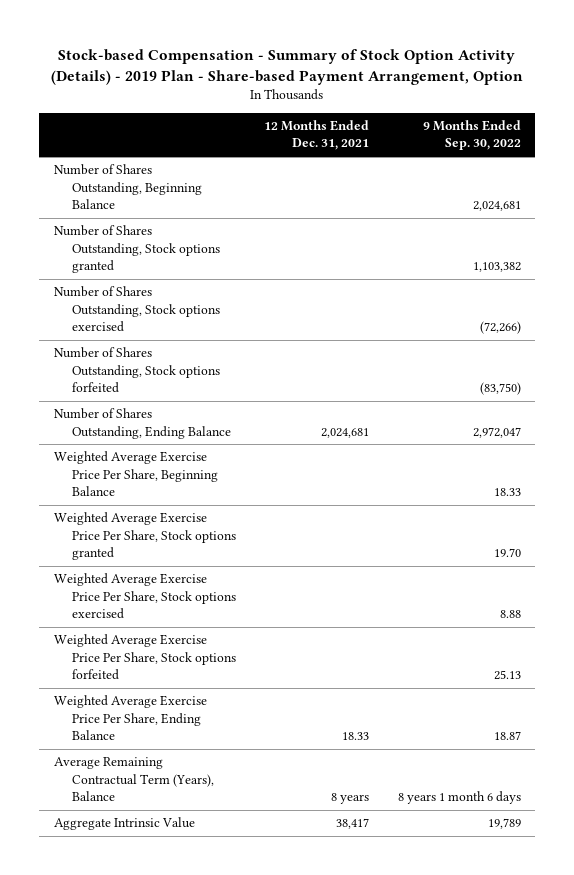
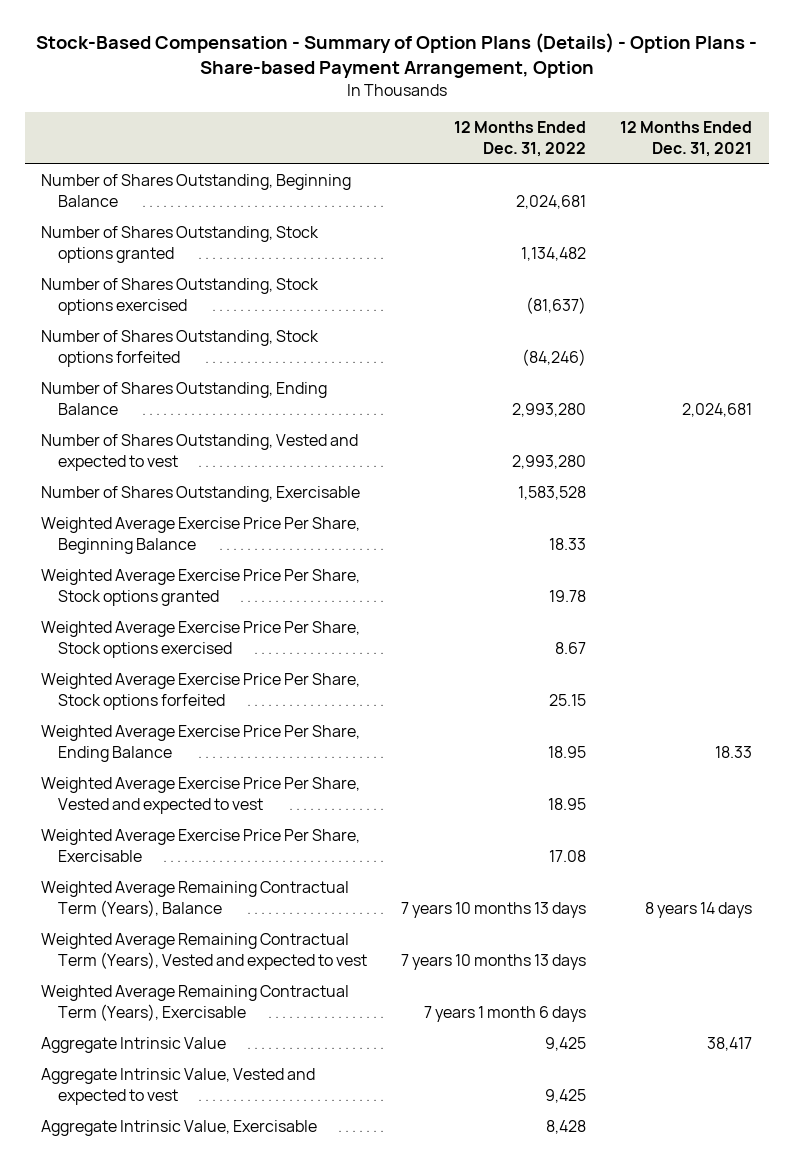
- Stock-based Compensation - Summary of Stock Option Activity (Details) - 2019 Plan - Share-based Payment Arrangement, Option
+ Stock-Based Compensation - Summary of Option Plans (Details) - Option Plans - Share-based Payment Arrangement, Option
- | 12 Months Ended Dec. 31, 2021 | 9 Months Ended Sep. 30, 2022
+ | 12 Months Ended Dec. 31, 2022 | 12 Months Ended Dec. 31, 2021
+ Number of Shares Outstanding, Vested and expected to vest | 2,993,280 |
+ Number of Shares Outstanding, Exercisable | 1,583,528 |
- Average Remaining Contractual Term (Years), Balance | 8 years | 8 years 1 month 6 days
+ Weighted Average Exercise Price Per Share, Vested and expected to vest | 18.95 |
+ Weighted Average Exercise Price Per Share, Exercisable | 17.08 |
+ Weighted Average Remaining Contractual Term (Years), Balance | 7 years 10 months 13 days | 8 years 14 days
+ Weighted Average Remaining Contractual Term (Years), Vested and expected to vest | 7 years 10 months 13 days |
+ Weighted Average Remaining Contractual Term (Years), Exercisable | 7 years 1 month 6 days |
+ Aggregate Intrinsic Value, Vested and expected to vest | 9,425 |
+ Aggregate Intrinsic Value, Exercisable | 8,428 |

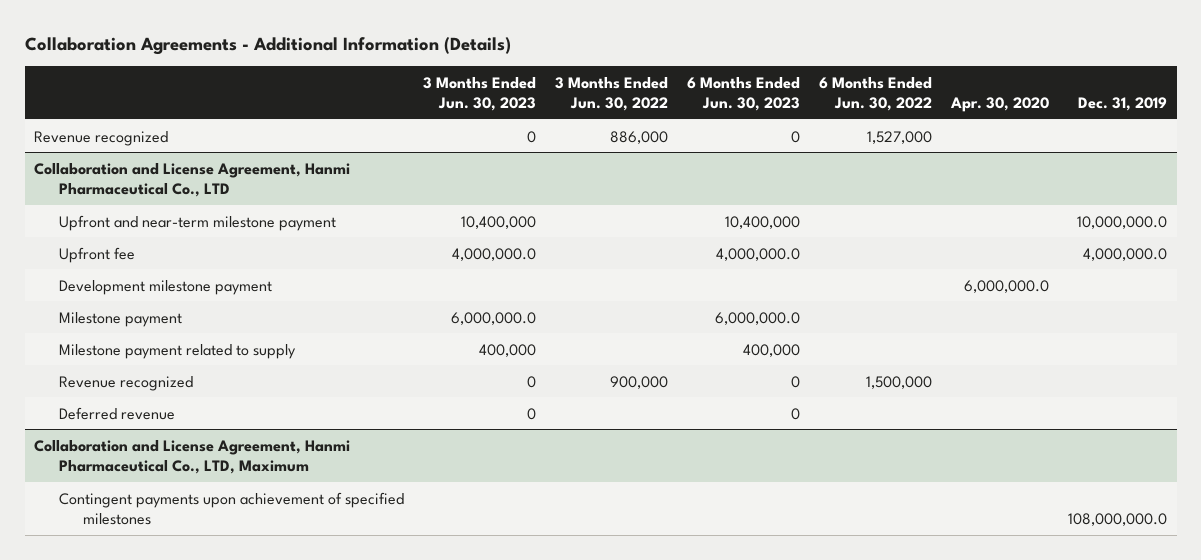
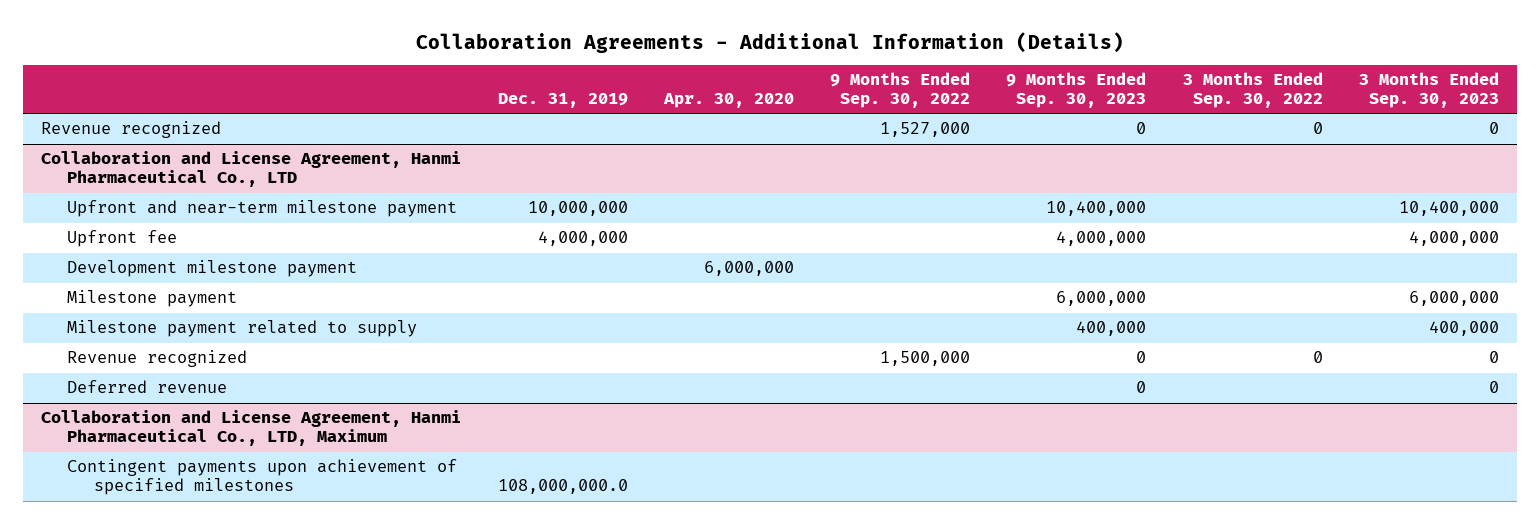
- | 3 Months Ended Jun. 30, 2023 | 3 Months Ended Jun. 30, 2022 | 6 Months Ended Jun. 30, 2023 | 6 Months Ended Jun. 30, 2022 | Apr. 30, 2020 | Dec. 31, 2019
+ | Dec. 31, 2019 | Apr. 30, 2020 | 9 Months Ended Sep. 30, 2022 | 9 Months Ended Sep. 30, 2023 | 3 Months Ended Sep. 30, 2022 | 3 Months Ended Sep. 30, 2023
@ Collaboration and License Agreement, Hanmi Pharmaceutical Co., LTD
- Upfront and near-term milestone payment | 10,400,000 | | 10,400,000 | | | 10,000,000.0
- Upfront fee | 4,000,000.0 | | 4,000,000.0 | | | 4,000,000.0
- Development milestone payment | | | | | 6,000,000.0 |
+ Upfront and near-term milestone payment | 10,000,000 | | | 10,400,000 | | 10,400,000
+ Upfront fee | 4,000,000 | | | 4,000,000 | | 4,000,000
+ Development milestone payment | | 6,000,000 | | | |

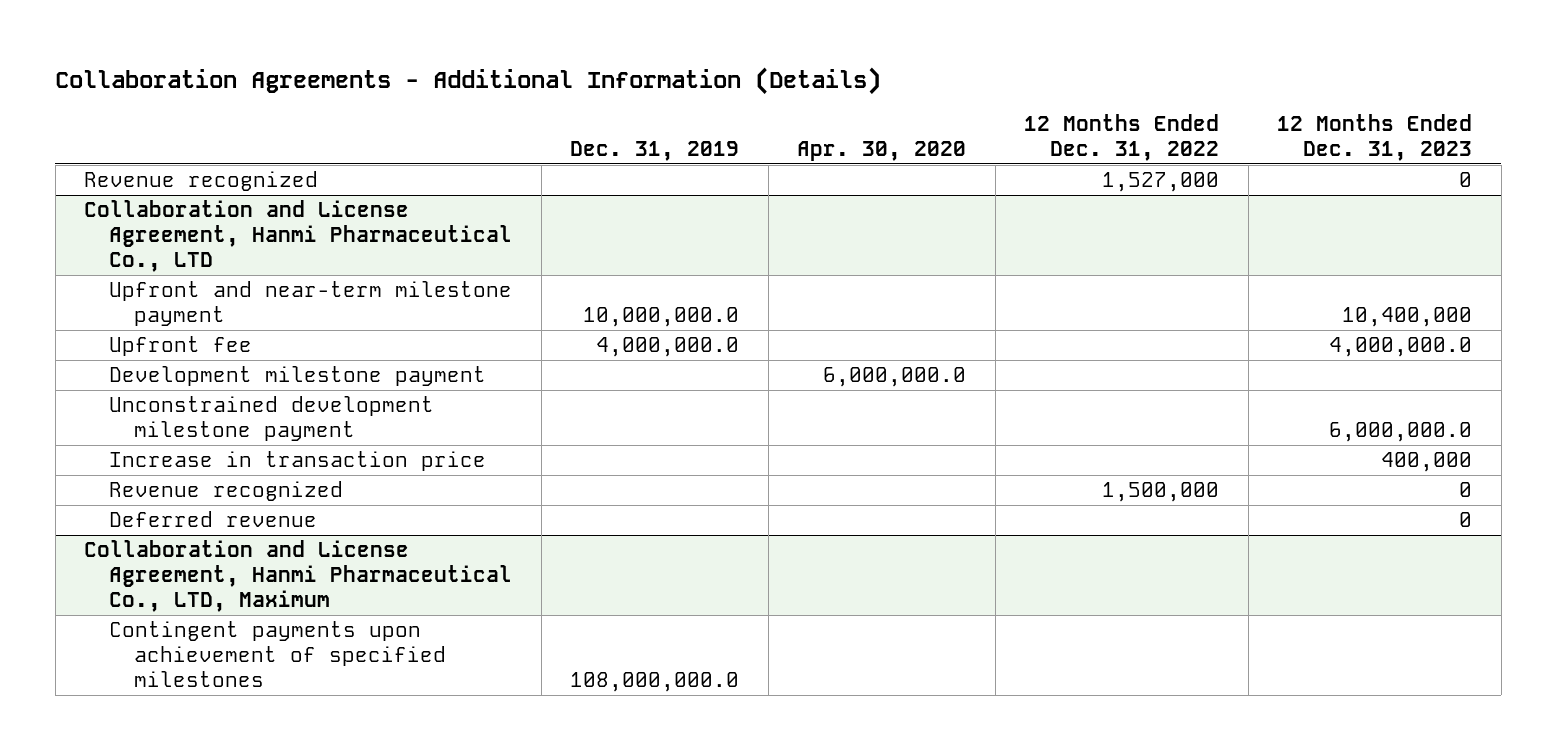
- | Dec. 31, 2019 | Apr. 30, 2020 | 9 Months Ended Sep. 30, 2022 | 9 Months Ended Sep. 30, 2023 | 3 Months Ended Sep. 30, 2022 | 3 Months Ended Sep. 30, 2023
+ | Dec. 31, 2019 | Apr. 30, 2020 | 12 Months Ended Dec. 31, 2022 | 12 Months Ended Dec. 31, 2023
@ Collaboration and License Agreement, Hanmi Pharmaceutical Co., LTD
- Upfront and near-term milestone payment | 10,000,000 | | | 10,400,000 | | 10,400,000
- Upfront fee | 4,000,000 | | | 4,000,000 | | 4,000,000
- Development milestone payment | | 6,000,000 | | | |
- Milestone payment | | | | 6,000,000 | | 6,000,000
- Milestone payment related to supply | | | | 400,000 | | 400,000
+ Upfront and near-term milestone payment | 10,000,000.0 | | | 10,400,000
+ Upfront fee | 4,000,000.0 | | | 4,000,000.0
+ Development milestone payment | | 6,000,000.0 | |
+ Unconstrained development milestone payment | | | | 6,000,000.0
+ Increase in transaction price | | | | 400,000

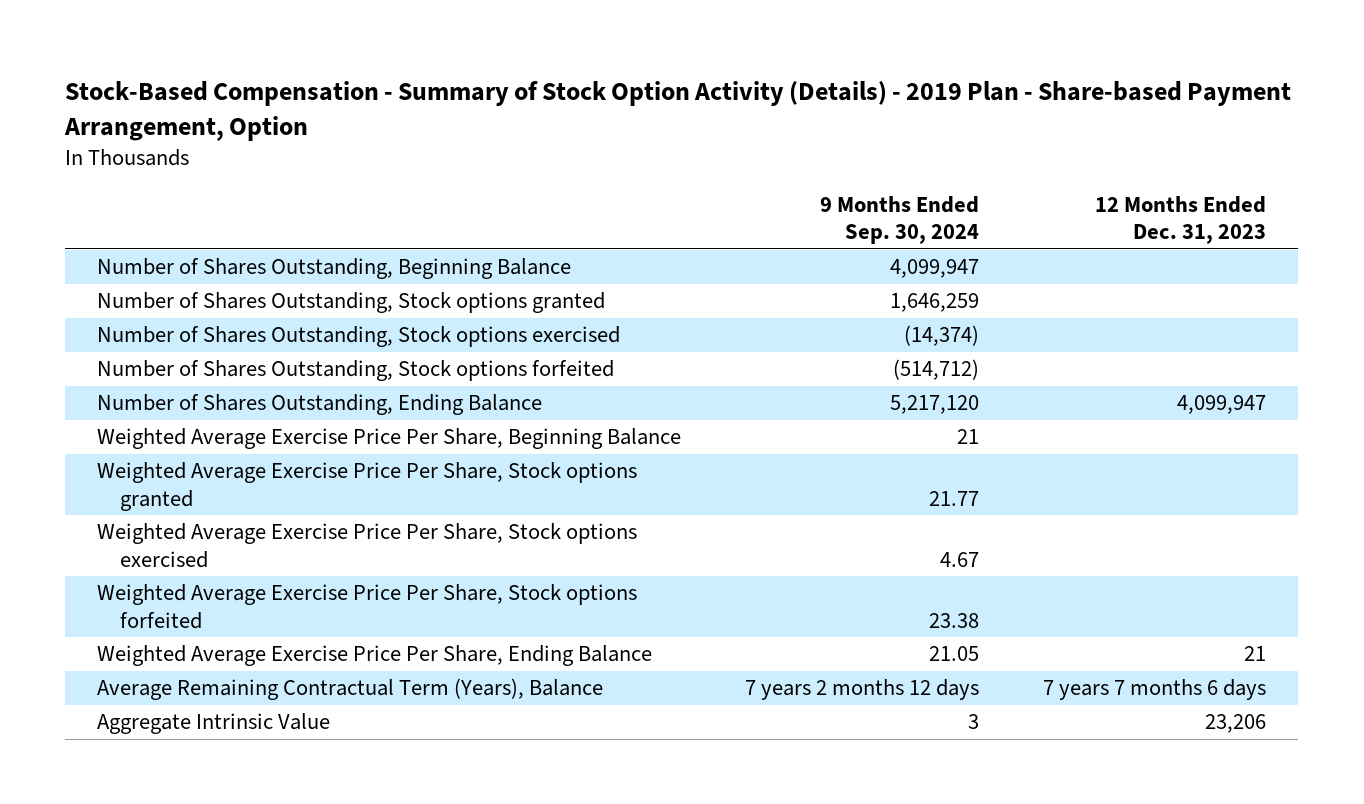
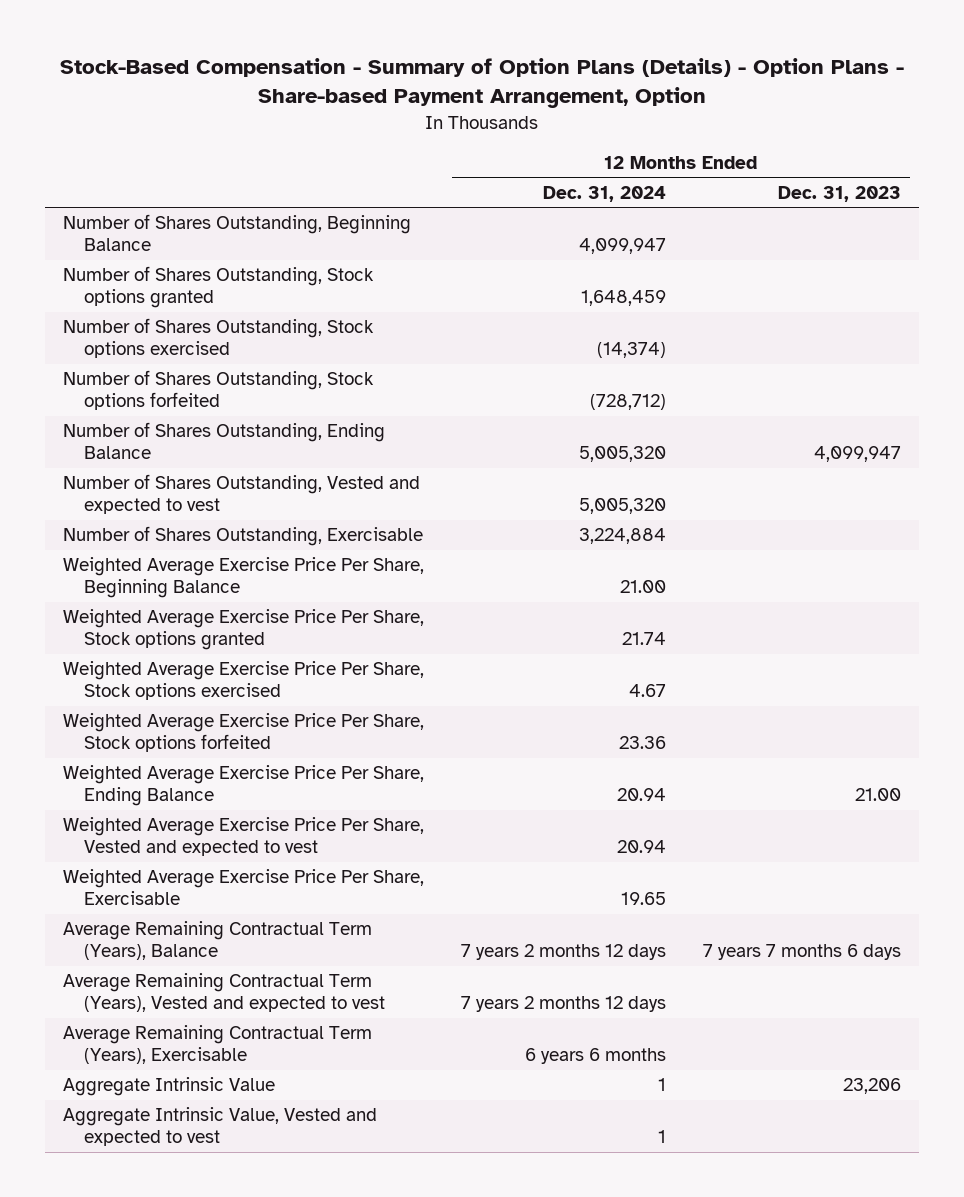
- Stock-Based Compensation - Summary of Stock Option Activity (Details) - 2019 Plan - Share-based Payment Arrangement, Option
+ Stock-Based Compensation - Summary of Option Plans (Details) - Option Plans - Share-based Payment Arrangement, Option
- | 9 Months Ended Sep. 30, 2024 | 12 Months Ended Dec. 31, 2023
+ | 12 Months Ended Dec. 31, 2024 | 12 Months Ended Dec. 31, 2023
+ Number of Shares Outstanding, Vested and expected to vest | 5,005,320 |
+ Number of Shares Outstanding, Exercisable | 3,224,884 |
- Weighted Average Exercise Price Per Share, Ending Balance | 21.05 | 21
+ Weighted Average Exercise Price Per Share, Ending Balance | 20.94 | 21.00
+ Weighted Average Exercise Price Per Share, Vested and expected to vest | 20.94 |
+ Weighted Average Exercise Price Per Share, Exercisable | 19.65 |
+ Average Remaining Contractual Term (Years), Vested and expected to vest | 7 years 2 months 12 days |
+ Average Remaining Contractual Term (Years), Exercisable | 6 years 6 months |
+ Aggregate Intrinsic Value, Vested and expected to vest | 1 |

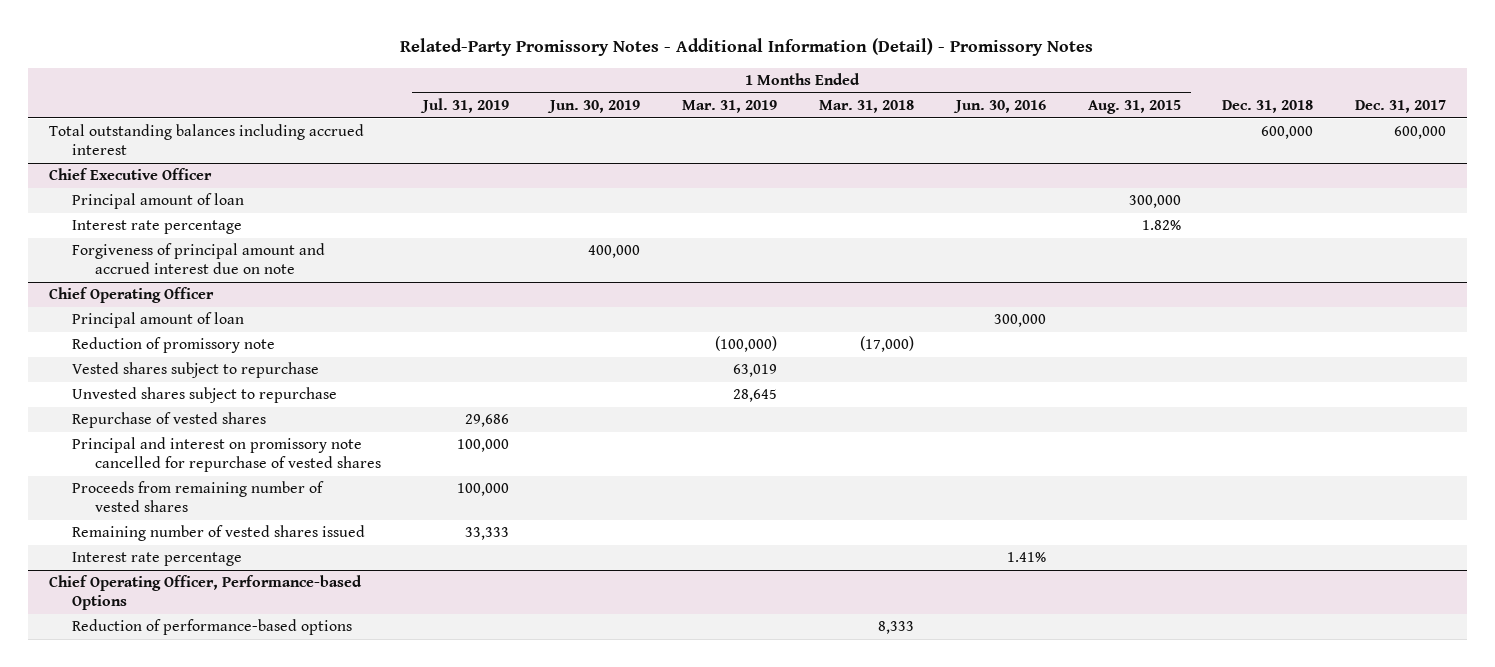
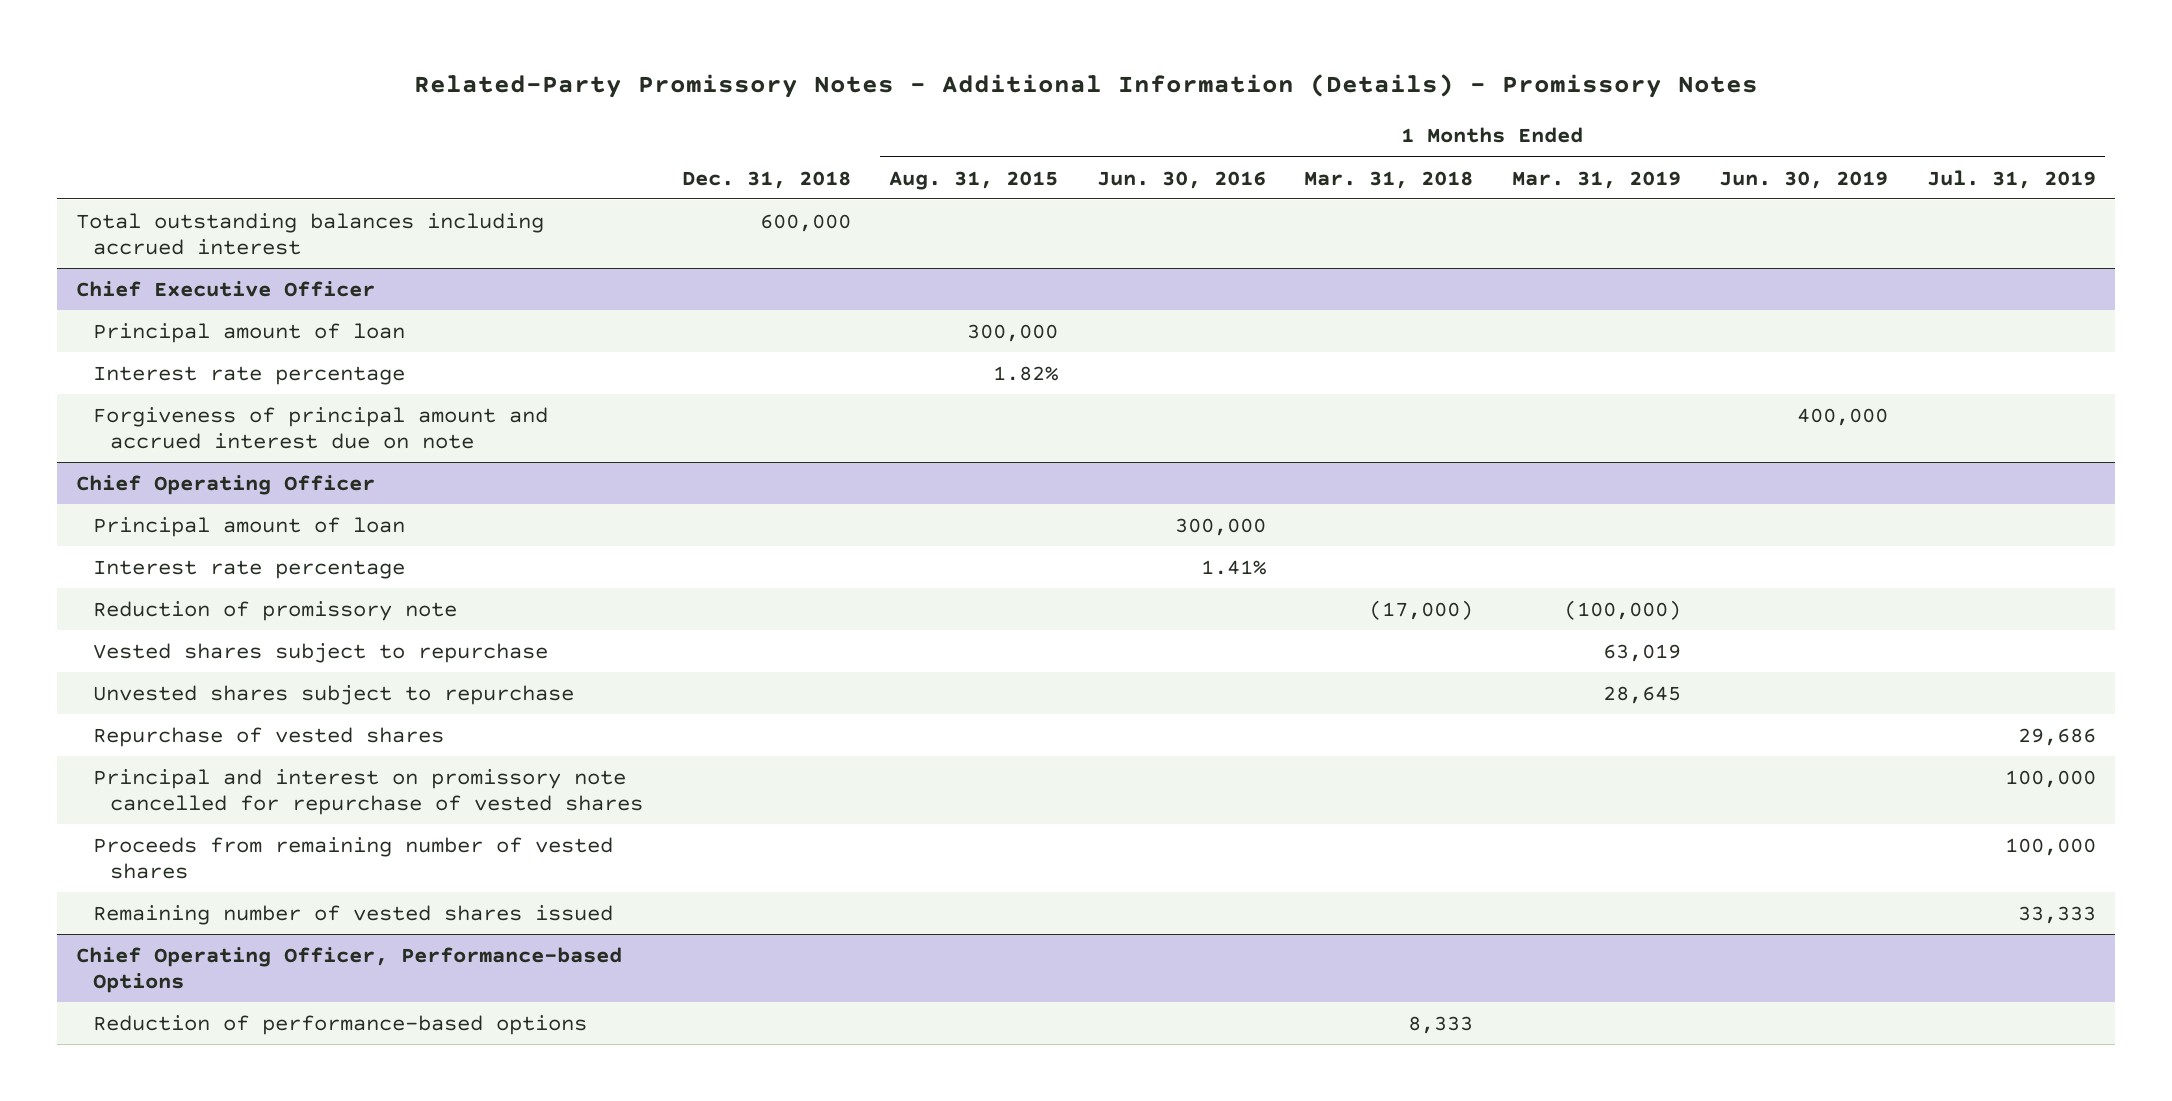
- Related-Party Promissory Notes - Additional Information (Detail) - Promissory Notes
+ Related-Party Promissory Notes - Additional Information (Details) - Promissory Notes
- | 1 Months Ended Jul. 31, 2019 | 1 Months Ended Jun. 30, 2019 | 1 Months Ended Mar. 31, 2019 | 1 Months Ended Mar. 31, 2018 | 1 Months Ended Jun. 30, 2016 | 1 Months Ended Aug. 31, 2015 | Dec. 31, 2018 | Dec. 31, 2017
+ | Dec. 31, 2018 | 1 Months Ended Aug. 31, 2015 | 1 Months Ended Jun. 30, 2016 | 1 Months Ended Mar. 31, 2018 | 1 Months Ended Mar. 31, 2019 | 1 Months Ended Jun. 30, 2019 | 1 Months Ended Jul. 31, 2019
@ Chief Operating Officer
moved up: Interest rate percentage | | | 1.41% | | | |

